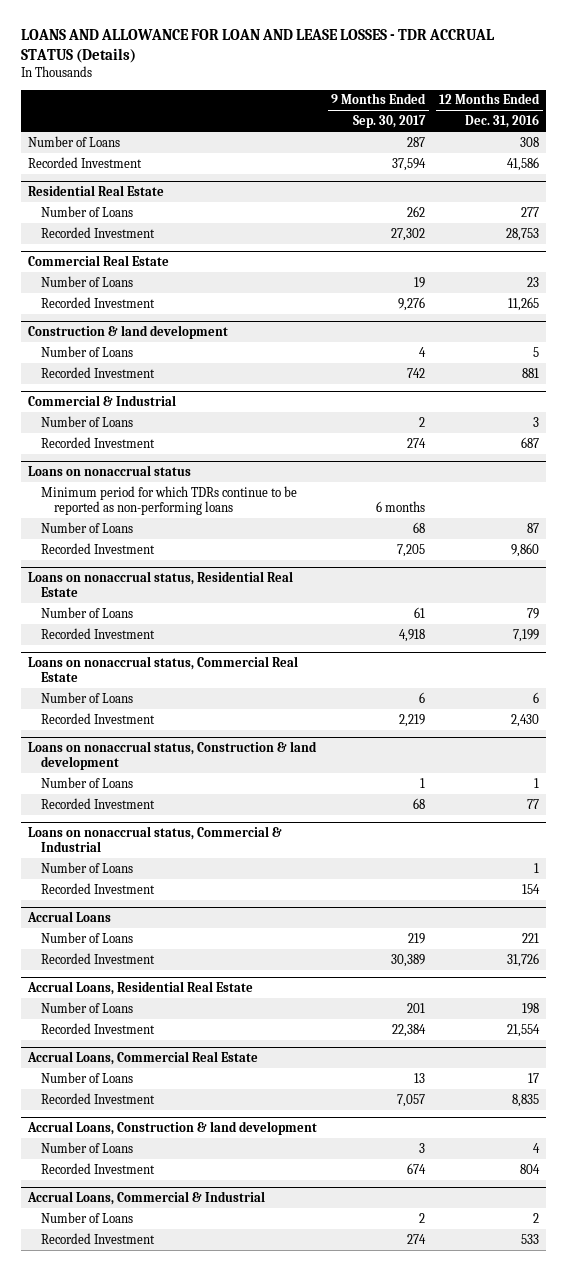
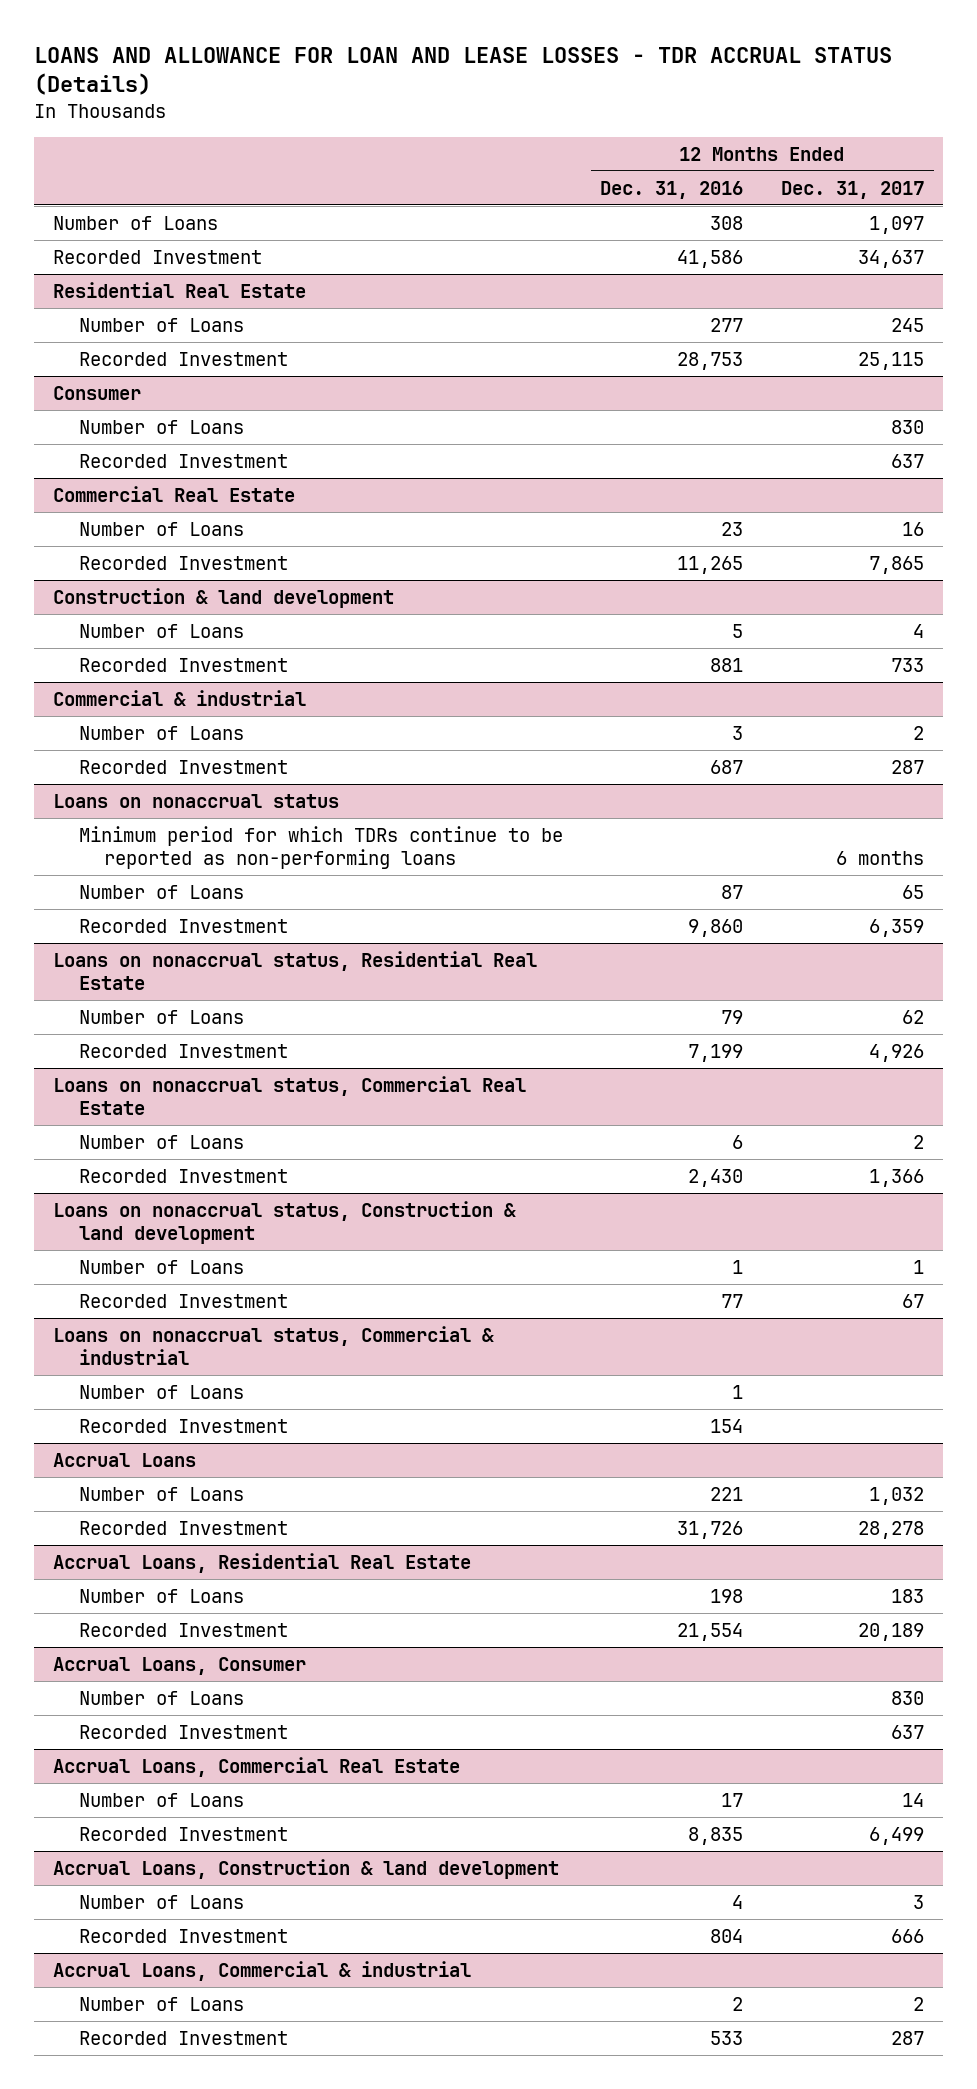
- | 9 Months Ended Sep. 30, 2017 | 12 Months Ended Dec. 31, 2016
+ | 12 Months Ended Dec. 31, 2016 | 12 Months Ended Dec. 31, 2017
+ Consumer
+ Number of Loans | | 830
+ Recorded Investment | | 637
- Commercial & Industrial
+ Commercial & industrial
- Loans on nonaccrual status, Commercial & Industrial
+ Loans on nonaccrual status, Commercial & industrial
+ Accrual Loans, Consumer
+ Number of Loans | | 830
+ Recorded Investment | | 637
- Accrual Loans, Commercial & Industrial
+ Accrual Loans, Commercial & industrial

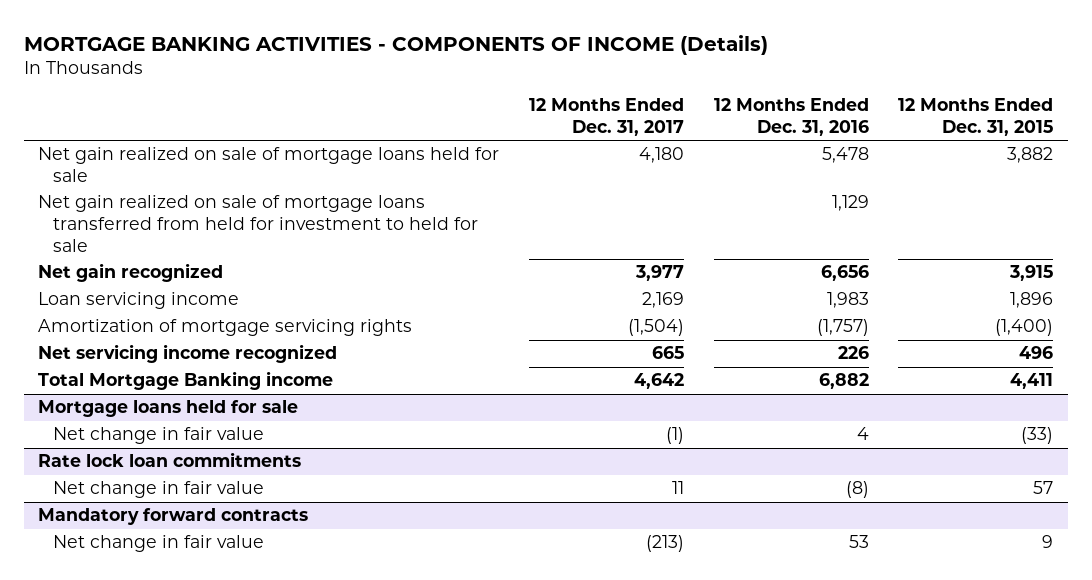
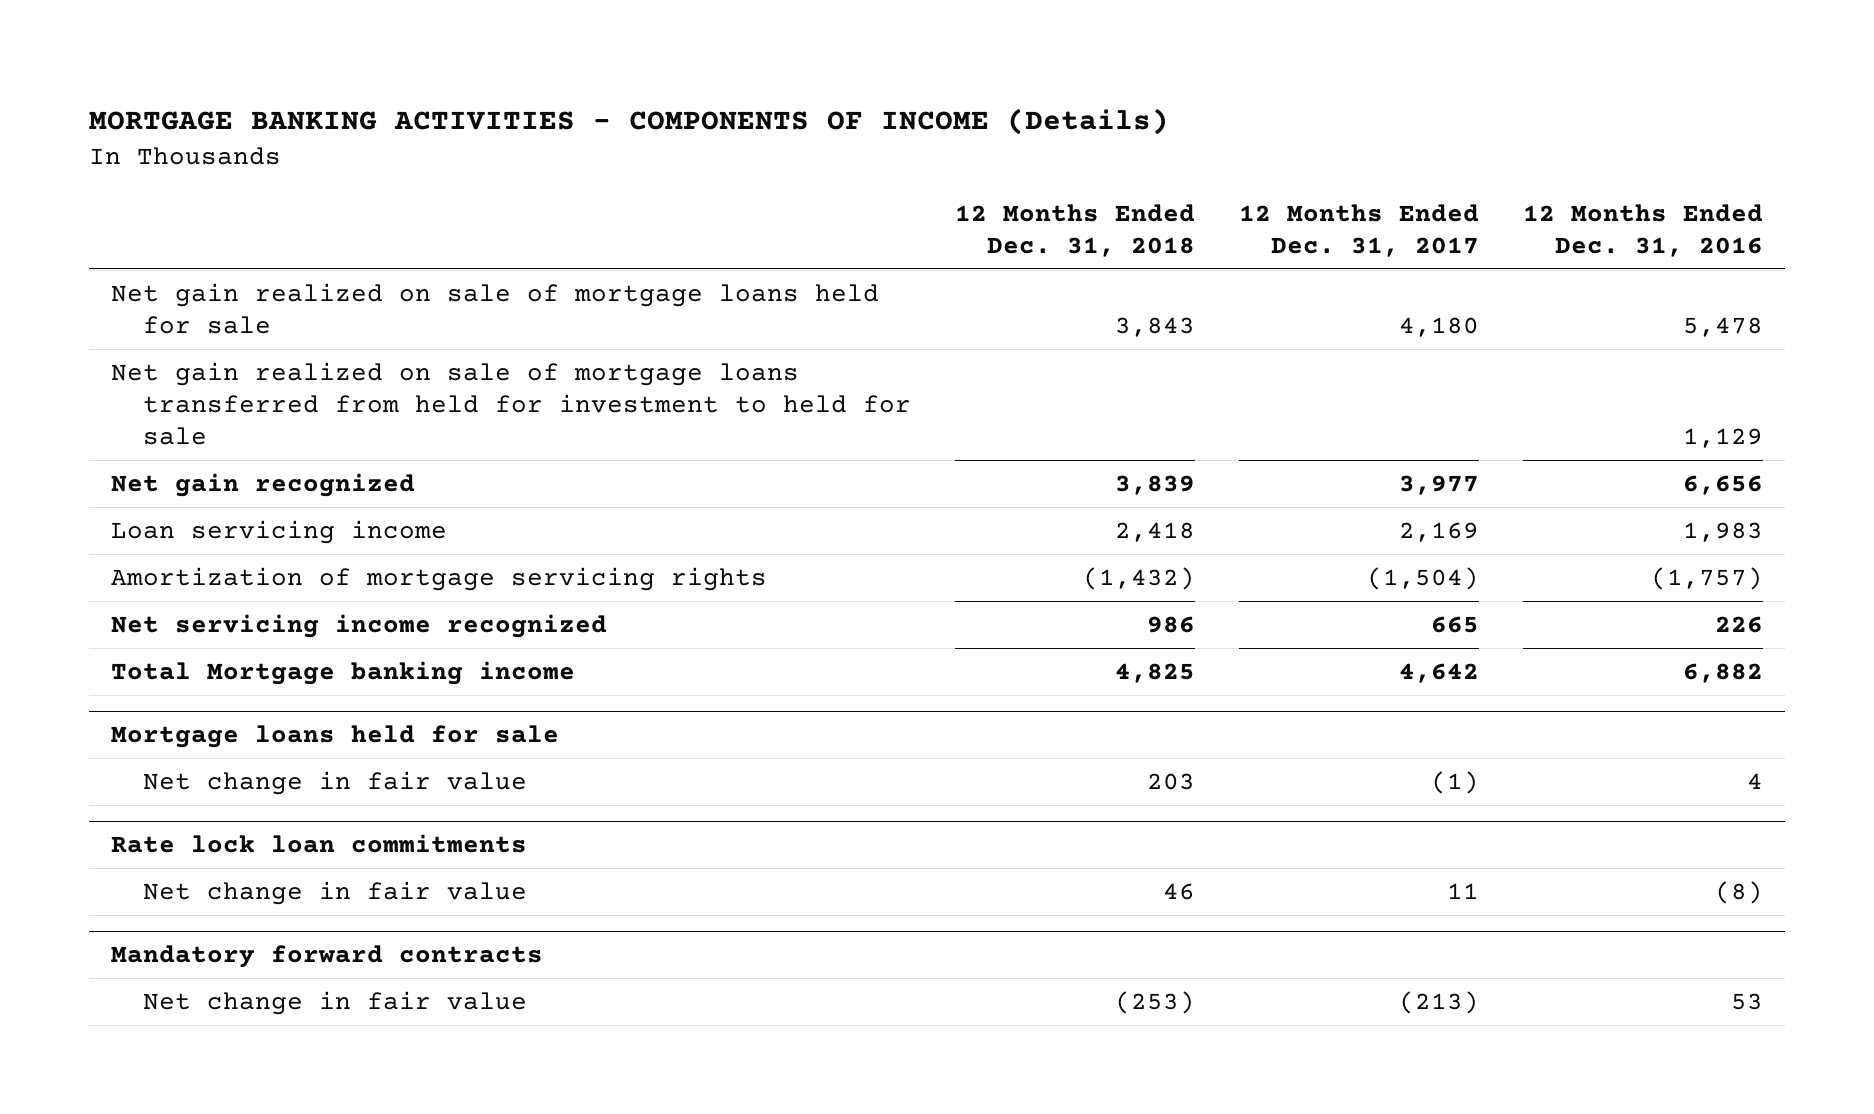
- | 12 Months Ended Dec. 31, 2017 | 12 Months Ended Dec. 31, 2016 | 12 Months Ended Dec. 31, 2015
+ | 12 Months Ended Dec. 31, 2018 | 12 Months Ended Dec. 31, 2017 | 12 Months Ended Dec. 31, 2016
- Total Mortgage Banking income | 4,642 | 6,882 | 4,411
+ Total Mortgage banking income | 4,825 | 4,642 | 6,882

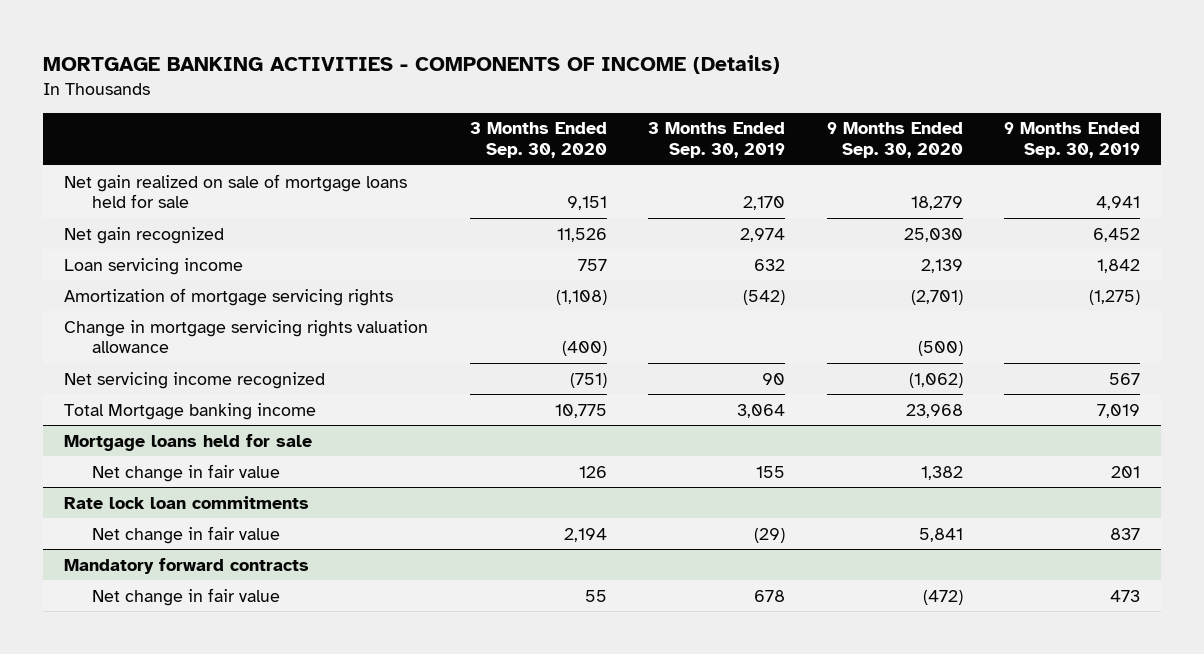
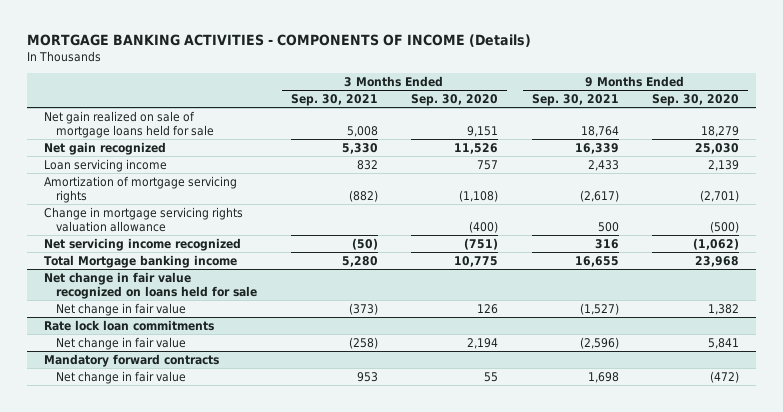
- | 3 Months Ended Sep. 30, 2020 | 3 Months Ended Sep. 30, 2019 | 9 Months Ended Sep. 30, 2020 | 9 Months Ended Sep. 30, 2019
+ | 3 Months Ended Sep. 30, 2021 | 3 Months Ended Sep. 30, 2020 | 9 Months Ended Sep. 30, 2021 | 9 Months Ended Sep. 30, 2020
- Mortgage loans held for sale
+ Net change in fair value recognized on loans held for sale

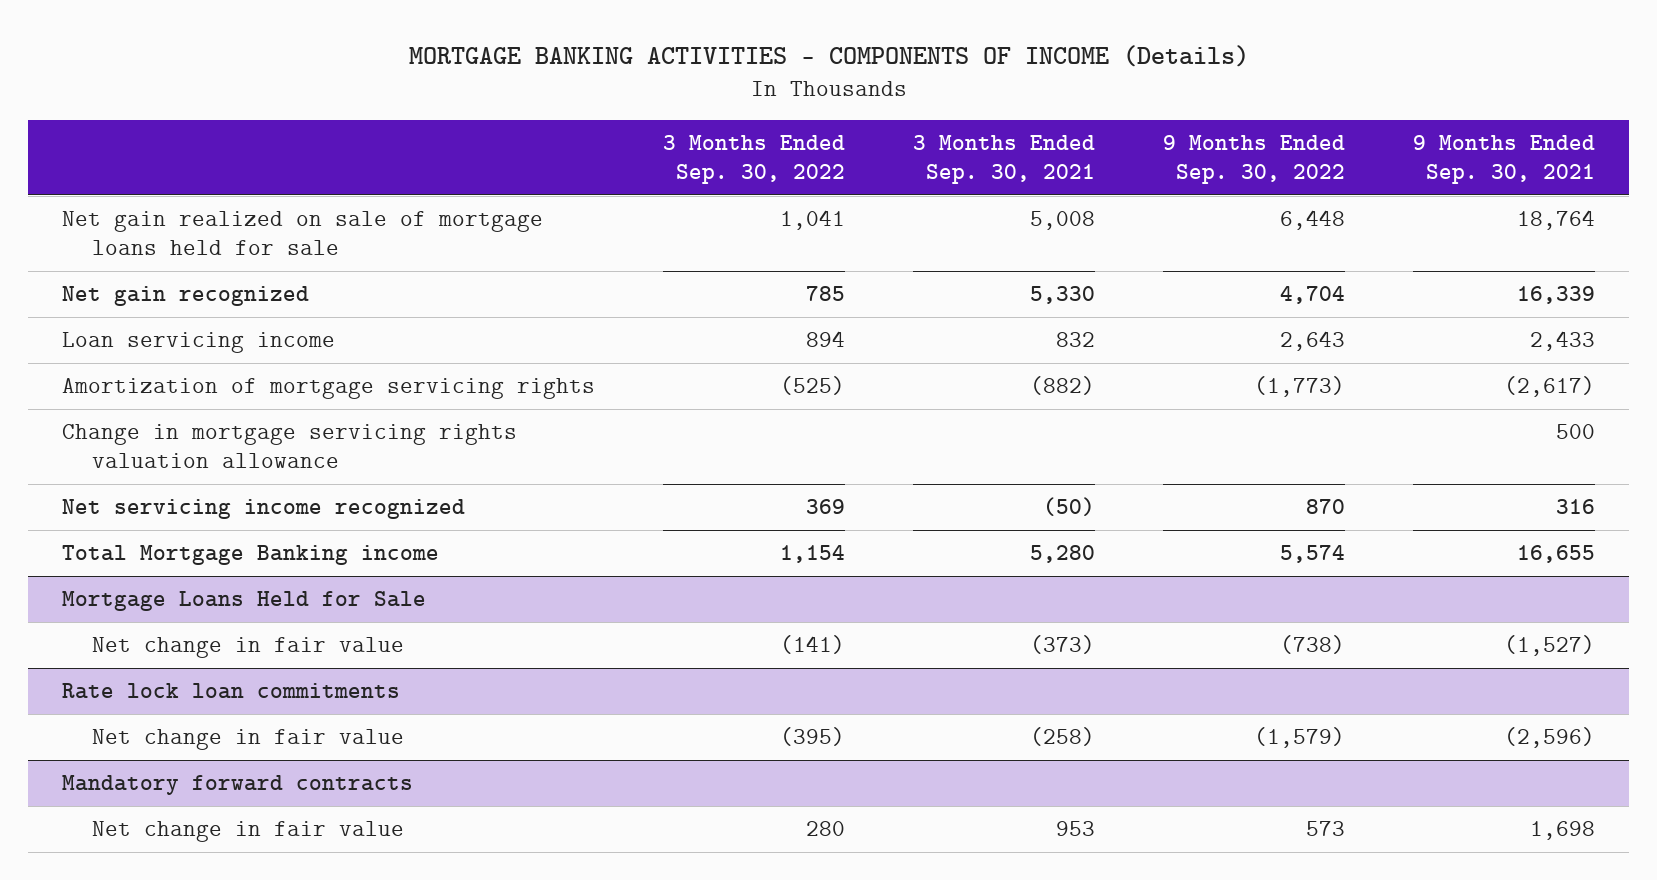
- | 3 Months Ended Sep. 30, 2021 | 3 Months Ended Sep. 30, 2020 | 9 Months Ended Sep. 30, 2021 | 9 Months Ended Sep. 30, 2020
+ | 3 Months Ended Sep. 30, 2022 | 3 Months Ended Sep. 30, 2021 | 9 Months Ended Sep. 30, 2022 | 9 Months Ended Sep. 30, 2021
- Total Mortgage banking income | 5,280 | 10,775 | 16,655 | 23,968
- Net change in fair value recognized on loans held for sale
+ Total Mortgage Banking income | 1,154 | 5,280 | 5,574 | 16,655
+ Mortgage Loans Held for Sale

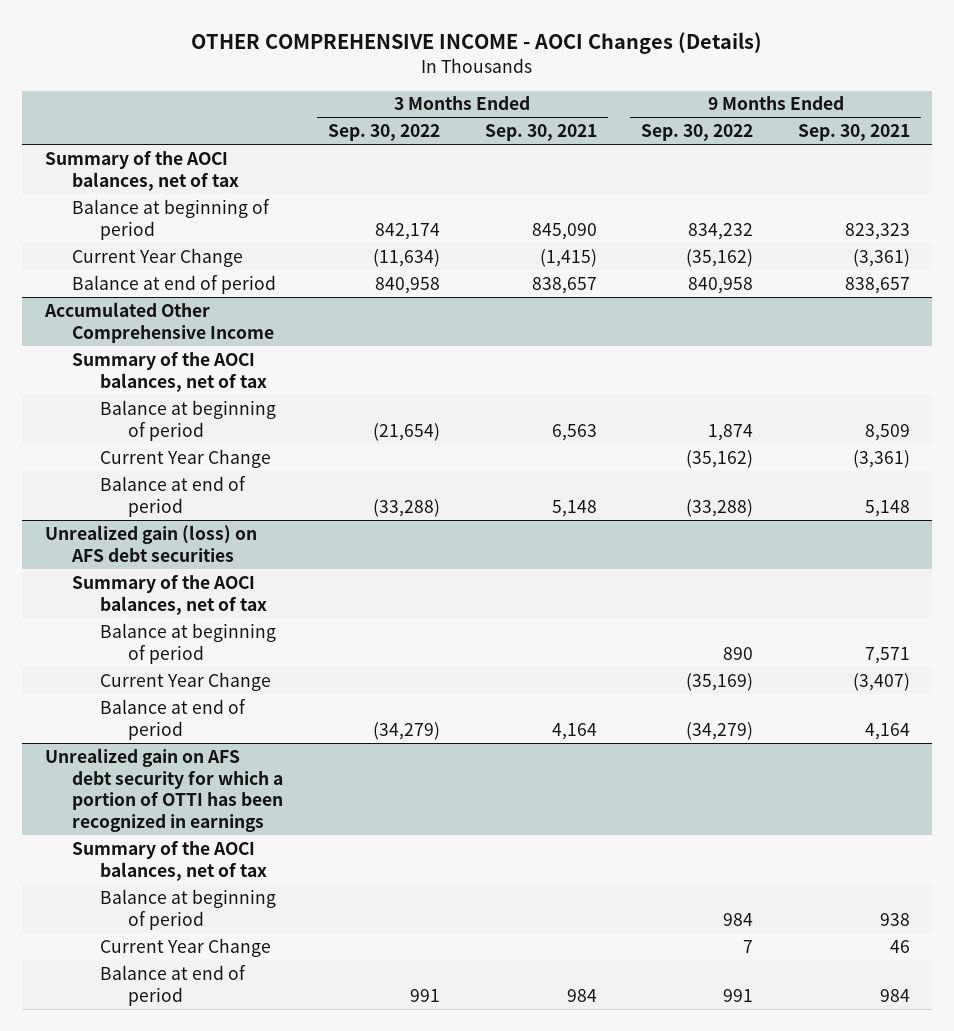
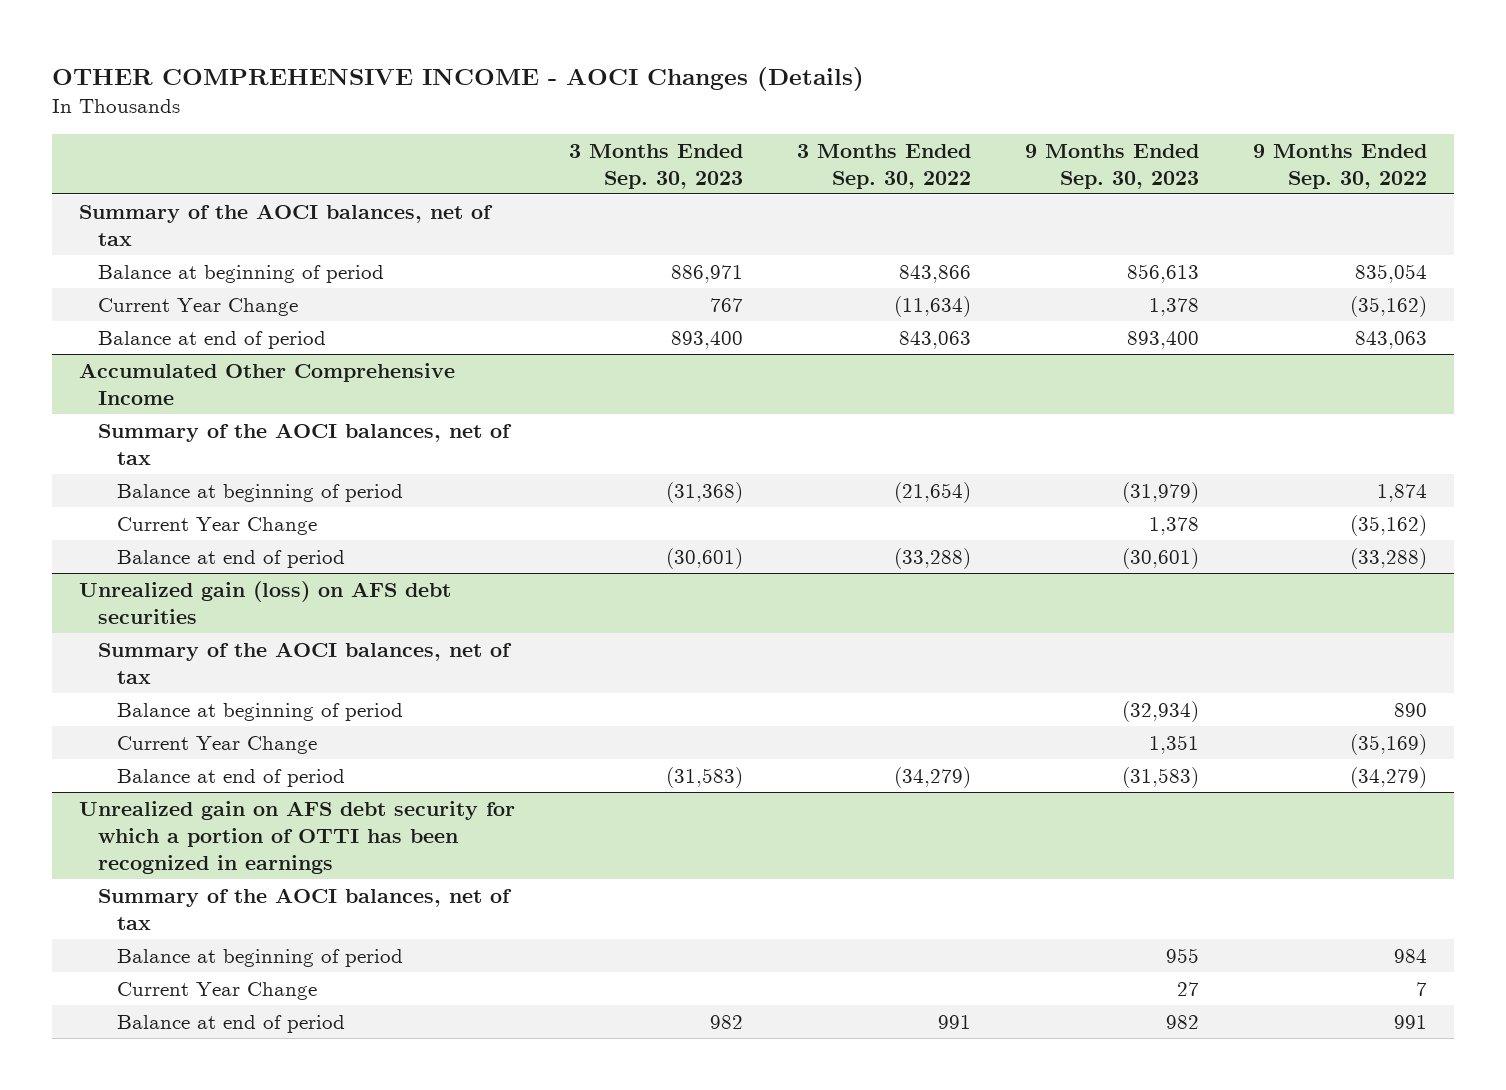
- | 3 Months Ended Sep. 30, 2022 | 3 Months Ended Sep. 30, 2021 | 9 Months Ended Sep. 30, 2022 | 9 Months Ended Sep. 30, 2021
+ | 3 Months Ended Sep. 30, 2023 | 3 Months Ended Sep. 30, 2022 | 9 Months Ended Sep. 30, 2023 | 9 Months Ended Sep. 30, 2022
- Balance at beginning of period | 842,174 | 845,090 | 834,232 | 823,323
+ Balance at beginning of period | 886,971 | 843,866 | 856,613 | 835,054
- Balance at end of period | 840,958 | 838,657 | 840,958 | 838,657
+ Balance at end of period | 893,400 | 843,063 | 893,400 | 843,063

